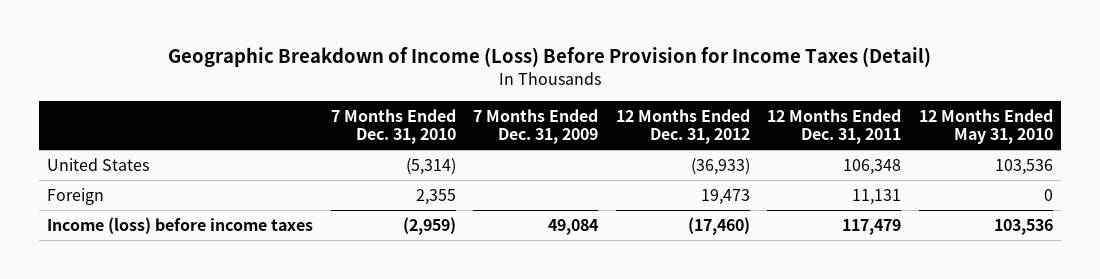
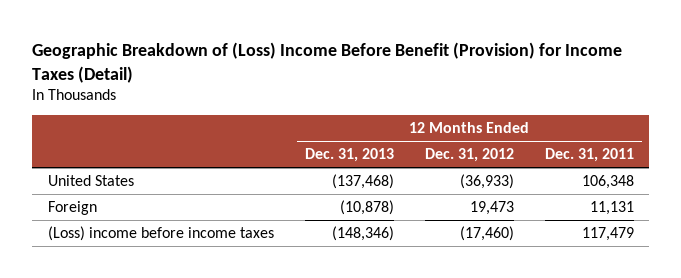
- Geographic Breakdown of Income (Loss) Before Provision for Income Taxes (Detail)
+ Geographic Breakdown of (Loss) Income Before Benefit (Provision) for Income Taxes (Detail)
- | 7 Months Ended Dec. 31, 2010 | 7 Months Ended Dec. 31, 2009 | 12 Months Ended Dec. 31, 2012 | 12 Months Ended Dec. 31, 2011 | 12 Months Ended May 31, 2010
+ | 12 Months Ended Dec. 31, 2013 | 12 Months Ended Dec. 31, 2012 | 12 Months Ended Dec. 31, 2011
- Income (loss) before income taxes | (2,959) | 49,084 | (17,460) | 117,479 | 103,536
+ (Loss) income before income taxes | (148,346) | (17,460) | 117,479

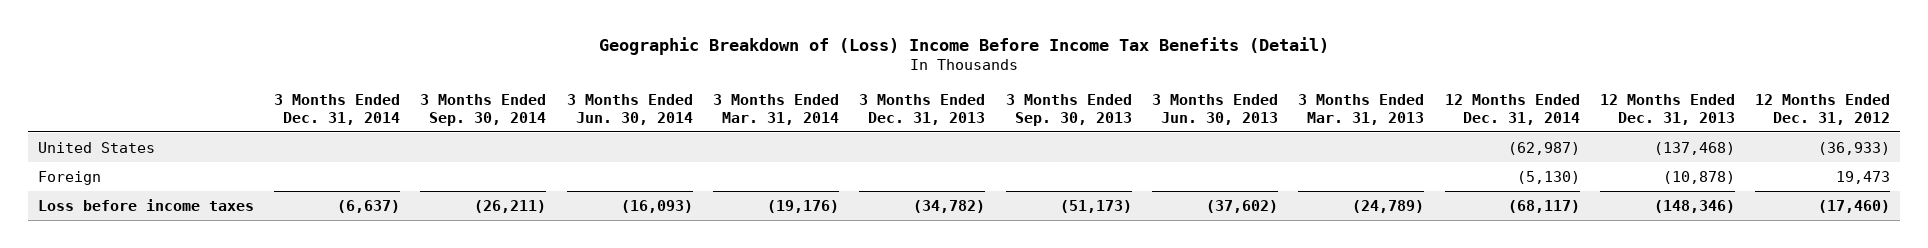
- Geographic Breakdown of (Loss) Income Before Benefit (Provision) for Income Taxes (Detail)
+ Geographic Breakdown of (Loss) Income Before Income Tax Benefits (Detail)
- | 12 Months Ended Dec. 31, 2013 | 12 Months Ended Dec. 31, 2012 | 12 Months Ended Dec. 31, 2011
+ | 3 Months Ended Dec. 31, 2014 | 3 Months Ended Sep. 30, 2014 | 3 Months Ended Jun. 30, 2014 | 3 Months Ended Mar. 31, 2014 | 3 Months Ended Dec. 31, 2013 | 3 Months Ended Sep. 30, 2013 | 3 Months Ended Jun. 30, 2013 | 3 Months Ended Mar. 31, 2013 | 12 Months Ended Dec. 31, 2014 | 12 Months Ended Dec. 31, 2013 | 12 Months Ended Dec. 31, 2012
- (Loss) income before income taxes | (148,346) | (17,460) | 117,479
+ Loss before income taxes | (6,637) | (26,211) | (16,093) | (19,176) | (34,782) | (51,173) | (37,602) | (24,789) | (68,117) | (148,346) | (17,460)

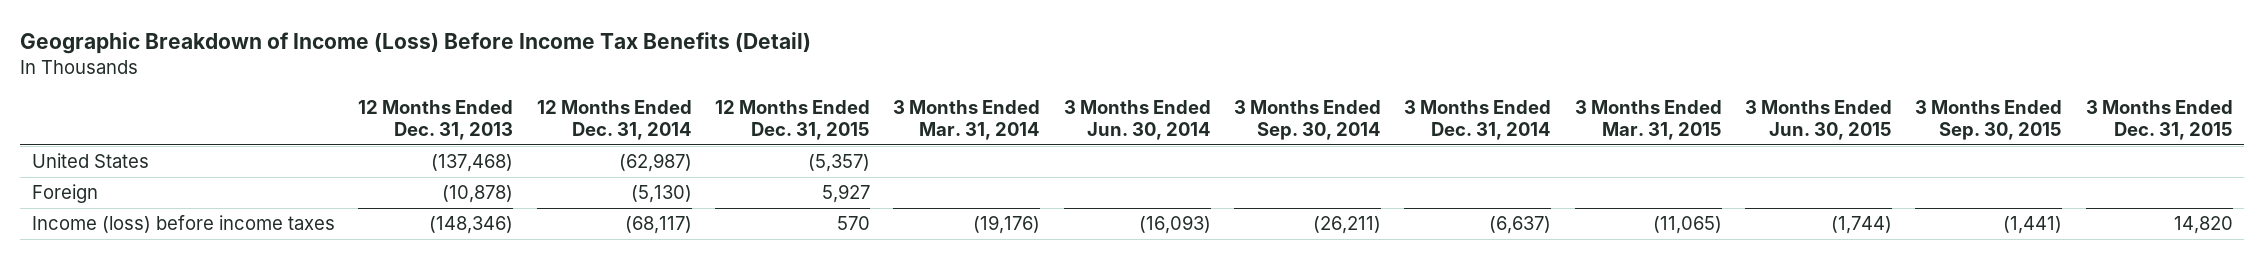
- Geographic Breakdown of (Loss) Income Before Income Tax Benefits (Detail)
+ Geographic Breakdown of Income (Loss) Before Income Tax Benefits (Detail)
- | 3 Months Ended Dec. 31, 2014 | 3 Months Ended Sep. 30, 2014 | 3 Months Ended Jun. 30, 2014 | 3 Months Ended Mar. 31, 2014 | 3 Months Ended Dec. 31, 2013 | 3 Months Ended Sep. 30, 2013 | 3 Months Ended Jun. 30, 2013 | 3 Months Ended Mar. 31, 2013 | 12 Months Ended Dec. 31, 2014 | 12 Months Ended Dec. 31, 2013 | 12 Months Ended Dec. 31, 2012
+ | 12 Months Ended Dec. 31, 2013 | 12 Months Ended Dec. 31, 2014 | 12 Months Ended Dec. 31, 2015 | 3 Months Ended Mar. 31, 2014 | 3 Months Ended Jun. 30, 2014 | 3 Months Ended Sep. 30, 2014 | 3 Months Ended Dec. 31, 2014 | 3 Months Ended Mar. 31, 2015 | 3 Months Ended Jun. 30, 2015 | 3 Months Ended Sep. 30, 2015 | 3 Months Ended Dec. 31, 2015
- Loss before income taxes | (6,637) | (26,211) | (16,093) | (19,176) | (34,782) | (51,173) | (37,602) | (24,789) | (68,117) | (148,346) | (17,460)
+ Income (loss) before income taxes | (148,346) | (68,117) | 570 | (19,176) | (16,093) | (26,211) | (6,637) | (11,065) | (1,744) | (1,441) | 14,820

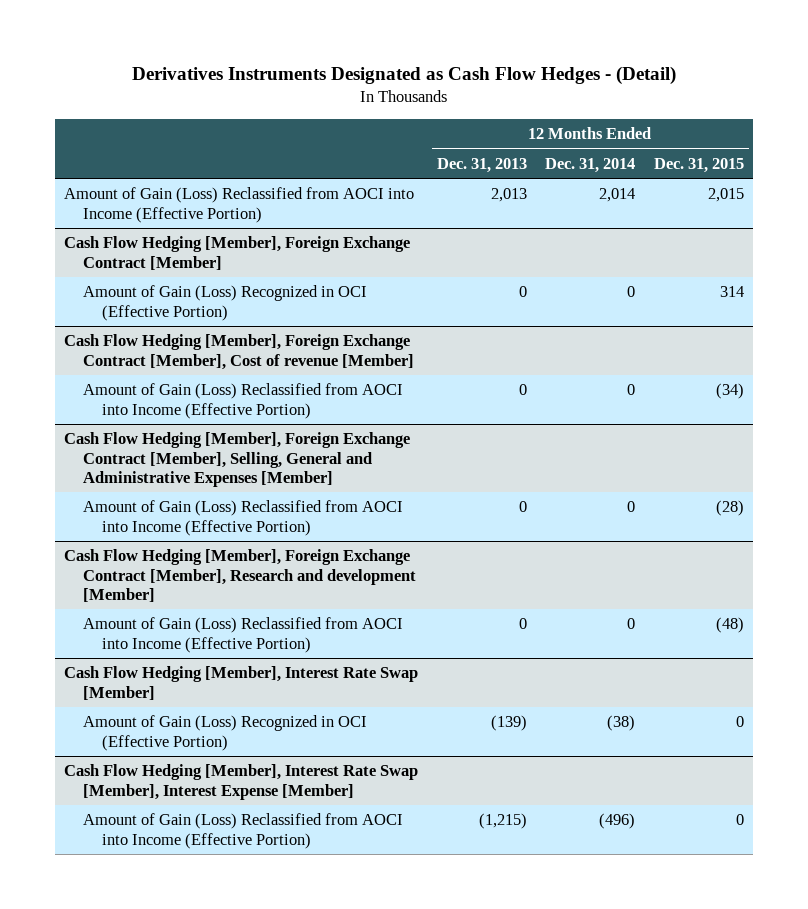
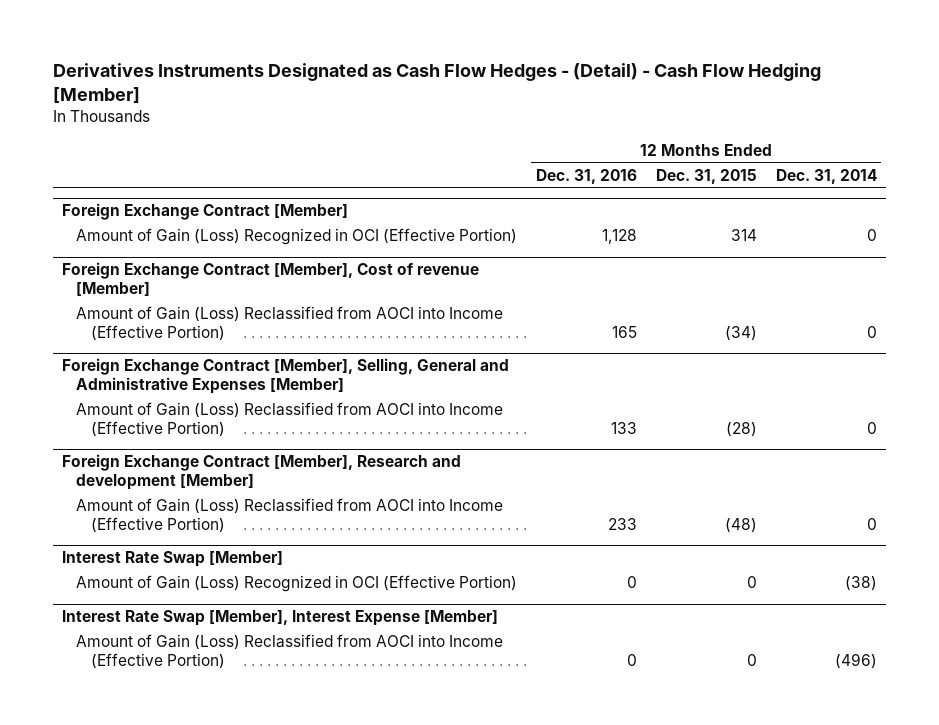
- Derivatives Instruments Designated as Cash Flow Hedges - (Detail)
+ Derivatives Instruments Designated as Cash Flow Hedges - (Detail) - Cash Flow Hedging [Member]
- | 12 Months Ended Dec. 31, 2013 | 12 Months Ended Dec. 31, 2014 | 12 Months Ended Dec. 31, 2015
+ | 12 Months Ended Dec. 31, 2016 | 12 Months Ended Dec. 31, 2015 | 12 Months Ended Dec. 31, 2014
- Amount of Gain (Loss) Reclassified from AOCI into Income (Effective Portion) | 2,013 | 2,014 | 2,015
- Cash Flow Hedging [Member], Foreign Exchange Contract [Member]
+ Foreign Exchange Contract [Member]
- Cash Flow Hedging [Member], Foreign Exchange Contract [Member], Cost of revenue [Member]
+ Foreign Exchange Contract [Member], Cost of revenue [Member]
- Cash Flow Hedging [Member], Foreign Exchange Contract [Member], Selling, General and Administrative Expenses [Member]
+ Foreign Exchange Contract [Member], Selling, General and Administrative Expenses [Member]
- Cash Flow Hedging [Member], Foreign Exchange Contract [Member], Research and development [Member]
+ Foreign Exchange Contract [Member], Research and development [Member]
- Cash Flow Hedging [Member], Interest Rate Swap [Member]
+ Interest Rate Swap [Member]
- Cash Flow Hedging [Member], Interest Rate Swap [Member], Interest Expense [Member]
+ Interest Rate Swap [Member], Interest Expense [Member]

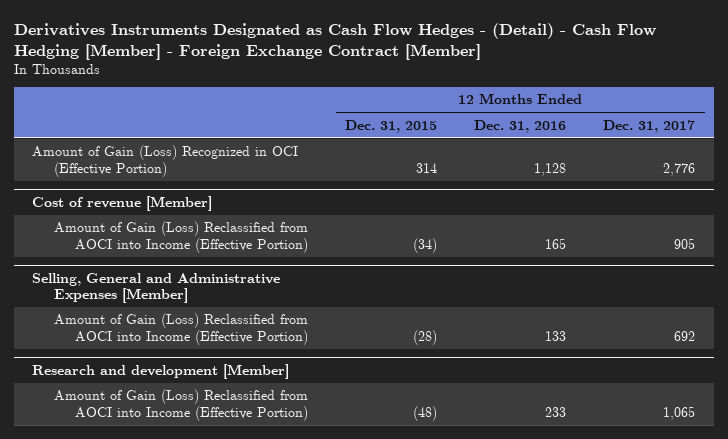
- Derivatives Instruments Designated as Cash Flow Hedges - (Detail) - Cash Flow Hedging [Member]
+ Derivatives Instruments Designated as Cash Flow Hedges - (Detail) - Cash Flow Hedging [Member] - Foreign Exchange Contract [Member]
- | 12 Months Ended Dec. 31, 2016 | 12 Months Ended Dec. 31, 2015 | 12 Months Ended Dec. 31, 2014
+ | 12 Months Ended Dec. 31, 2015 | 12 Months Ended Dec. 31, 2016 | 12 Months Ended Dec. 31, 2017
- Foreign Exchange Contract [Member]
- Foreign Exchange Contract [Member], Cost of revenue [Member]
+ Cost of revenue [Member]
- Foreign Exchange Contract [Member], Selling, General and Administrative Expenses [Member]
+ Selling, General and Administrative Expenses [Member]
- Foreign Exchange Contract [Member], Research and development [Member]
+ Research and development [Member]
- Interest Rate Swap [Member]
- Amount of Gain (Loss) Recognized in OCI (Effective Portion) | 0 | 0 | (38)
- Interest Rate Swap [Member], Interest Expense [Member]
- Amount of Gain (Loss) Reclassified from AOCI into Income (Effective Portion) | 0 | 0 | (496)

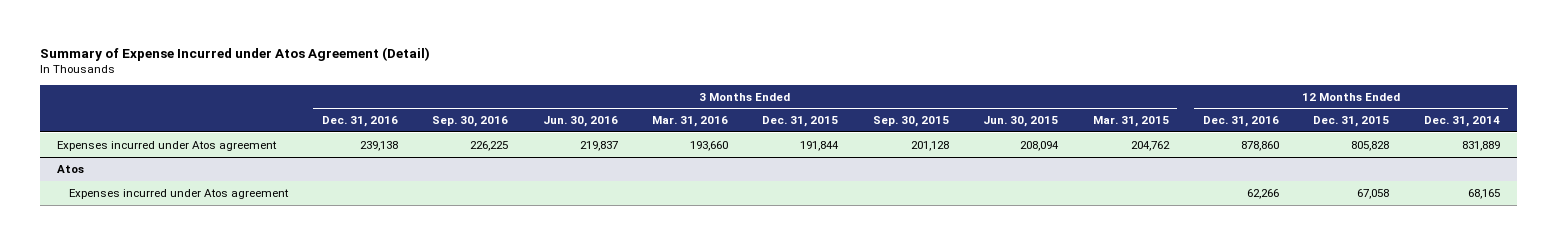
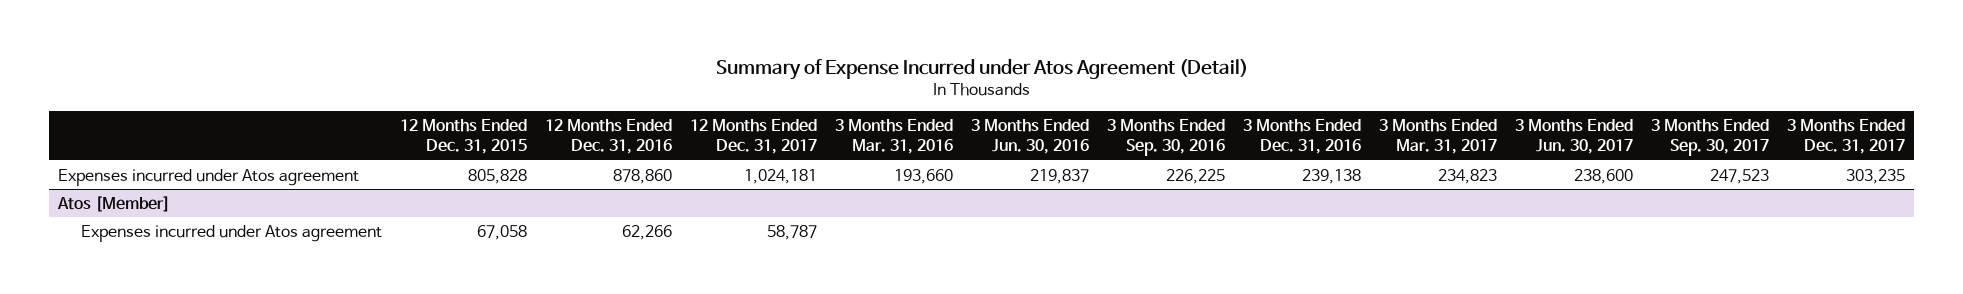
- | 3 Months Ended Dec. 31, 2016 | 3 Months Ended Sep. 30, 2016 | 3 Months Ended Jun. 30, 2016 | 3 Months Ended Mar. 31, 2016 | 3 Months Ended Dec. 31, 2015 | 3 Months Ended Sep. 30, 2015 | 3 Months Ended Jun. 30, 2015 | 3 Months Ended Mar. 31, 2015 | 12 Months Ended Dec. 31, 2016 | 12 Months Ended Dec. 31, 2015 | 12 Months Ended Dec. 31, 2014
+ | 12 Months Ended Dec. 31, 2015 | 12 Months Ended Dec. 31, 2016 | 12 Months Ended Dec. 31, 2017 | 3 Months Ended Mar. 31, 2016 | 3 Months Ended Jun. 30, 2016 | 3 Months Ended Sep. 30, 2016 | 3 Months Ended Dec. 31, 2016 | 3 Months Ended Mar. 31, 2017 | 3 Months Ended Jun. 30, 2017 | 3 Months Ended Sep. 30, 2017 | 3 Months Ended Dec. 31, 2017
- Atos
+ Atos [Member]

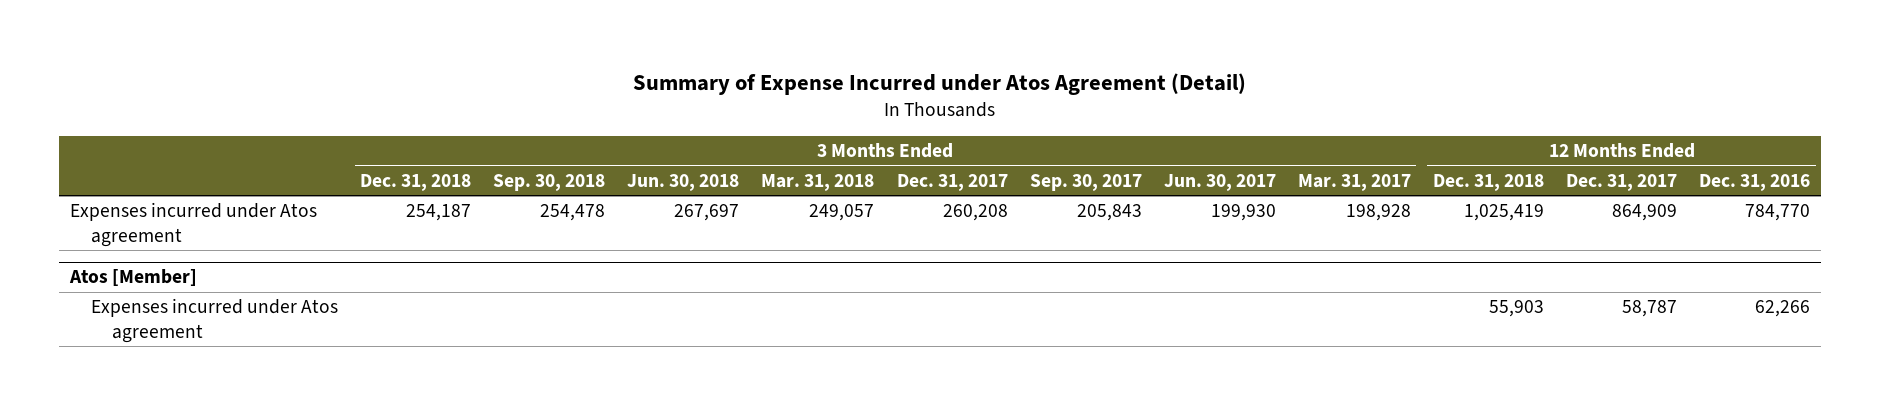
- | 12 Months Ended Dec. 31, 2015 | 12 Months Ended Dec. 31, 2016 | 12 Months Ended Dec. 31, 2017 | 3 Months Ended Mar. 31, 2016 | 3 Months Ended Jun. 30, 2016 | 3 Months Ended Sep. 30, 2016 | 3 Months Ended Dec. 31, 2016 | 3 Months Ended Mar. 31, 2017 | 3 Months Ended Jun. 30, 2017 | 3 Months Ended Sep. 30, 2017 | 3 Months Ended Dec. 31, 2017
+ | 3 Months Ended Dec. 31, 2018 | 3 Months Ended Sep. 30, 2018 | 3 Months Ended Jun. 30, 2018 | 3 Months Ended Mar. 31, 2018 | 3 Months Ended Dec. 31, 2017 | 3 Months Ended Sep. 30, 2017 | 3 Months Ended Jun. 30, 2017 | 3 Months Ended Mar. 31, 2017 | 12 Months Ended Dec. 31, 2018 | 12 Months Ended Dec. 31, 2017 | 12 Months Ended Dec. 31, 2016
- Expenses incurred under Atos agreement | 805,828 | 878,860 | 1,024,181 | 193,660 | 219,837 | 226,225 | 239,138 | 234,823 | 238,600 | 247,523 | 303,235
+ Expenses incurred under Atos agreement | 254,187 | 254,478 | 267,697 | 249,057 | 260,208 | 205,843 | 199,930 | 198,928 | 1,025,419 | 864,909 | 784,770

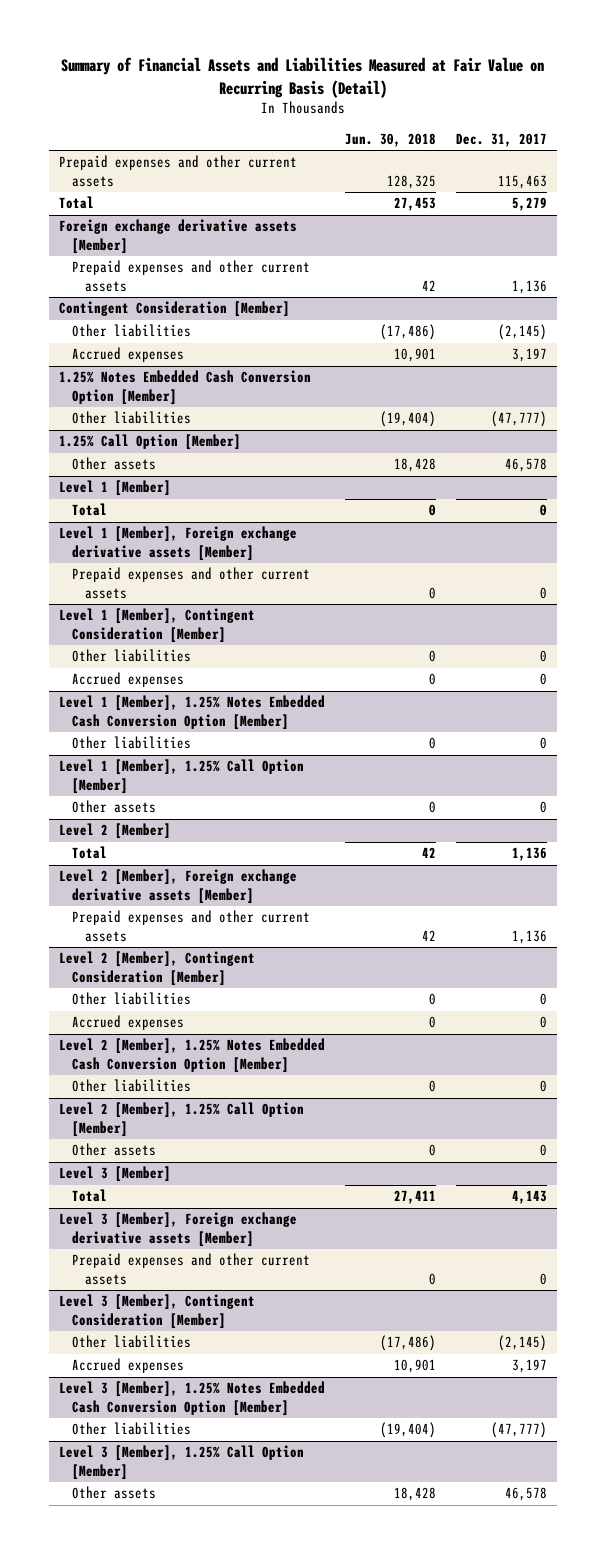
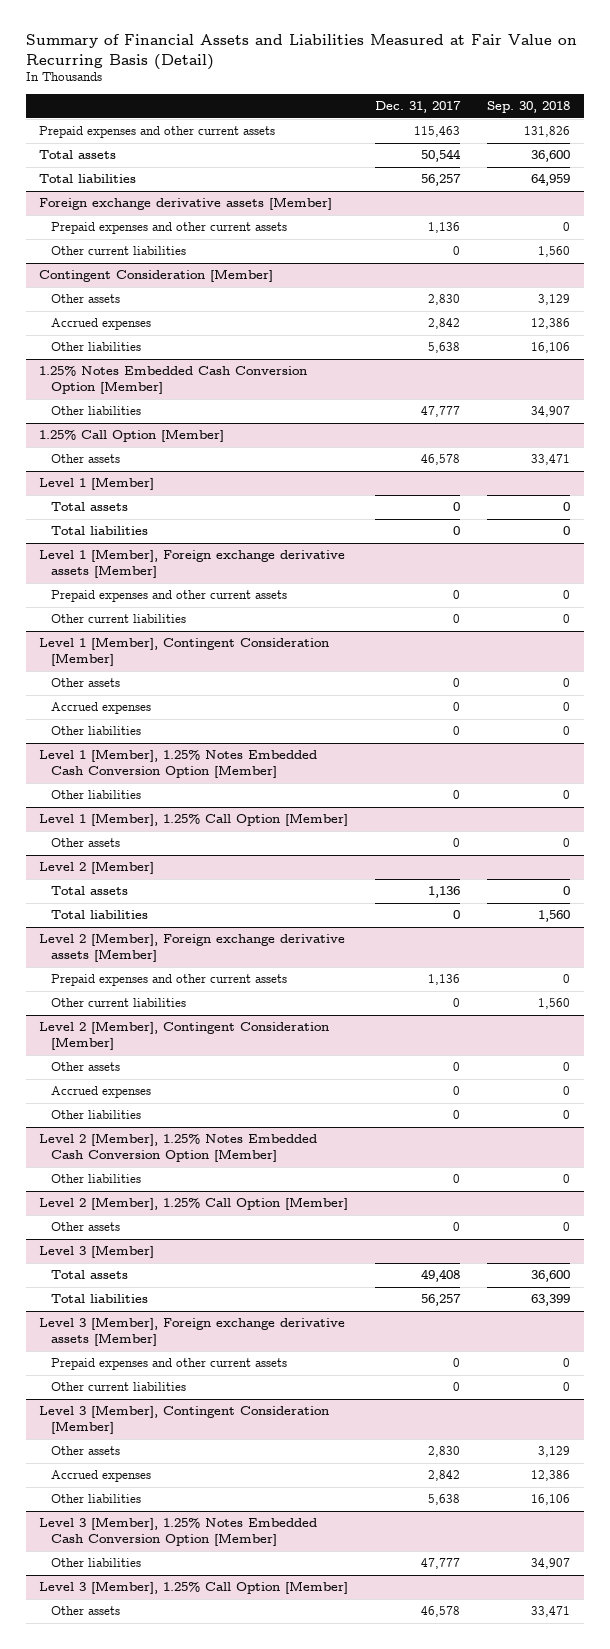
- | Jun. 30, 2018 | Dec. 31, 2017
+ | Dec. 31, 2017 | Sep. 30, 2018
- Total | 27,453 | 5,279
+ Total assets | 50,544 | 36,600
+ Total liabilities | 56,257 | 64,959
@ Foreign exchange derivative assets [Member]
+ Other current liabilities | 0 | 1,560
@ Contingent Consideration [Member]
- Other liabilities | (17,486) | (2,145)
- Accrued expenses | 10,901 | 3,197
+ Other assets | 2,830 | 3,129
+ Accrued expenses | 2,842 | 12,386
+ Other liabilities | 5,638 | 16,106
@ 1.25% Notes Embedded Cash Conversion Option [Member]
- Other liabilities | (19,404) | (47,777)
+ Other liabilities | 47,777 | 34,907
@ Level 1 [Member]
- Total | 0 | 0
+ Total assets | 0 | 0
+ Total liabilities | 0 | 0
@ Level 1 [Member], Foreign exchange derivative assets [Member]
+ Other current liabilities | 0 | 0
@ Level 1 [Member], Contingent Consideration [Member]
+ Other assets | 0 | 0
moved down: Other liabilities | 0 | 0
@ Level 2 [Member]
- Total | 42 | 1,136
+ Total assets | 1,136 | 0
+ Total liabilities | 0 | 1,560
@ Level 2 [Member], Foreign exchange derivative assets [Member]
+ Other current liabilities | 0 | 1,560
@ Level 2 [Member], Contingent Consideration [Member]
+ Other assets | 0 | 0
moved down: Other liabilities | 0 | 0
@ Level 3 [Member]
- Total | 27,411 | 4,143
+ Total assets | 49,408 | 36,600
+ Total liabilities | 56,257 | 63,399
@ Level 3 [Member], Foreign exchange derivative assets [Member]
+ Other current liabilities | 0 | 0
@ Level 3 [Member], Contingent Consideration [Member]
- Other liabilities | (17,486) | (2,145)
- Accrued expenses | 10,901 | 3,197
+ Other assets | 2,830 | 3,129
+ Accrued expenses | 2,842 | 12,386
+ Other liabilities | 5,638 | 16,106
@ Level 3 [Member], 1.25% Notes Embedded Cash Conversion Option [Member]
- Other liabilities | (19,404) | (47,777)
+ Other liabilities | 47,777 | 34,907

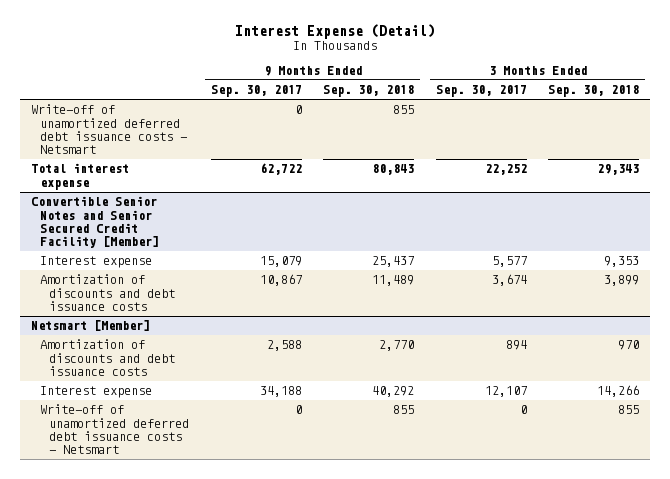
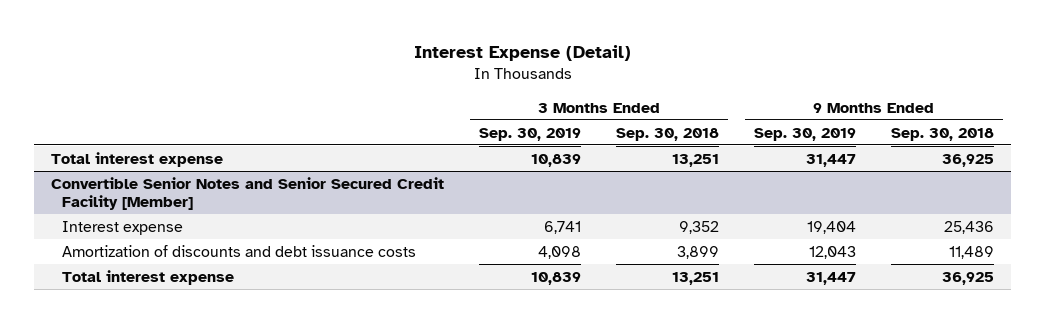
- | 9 Months Ended Sep. 30, 2017 | 9 Months Ended Sep. 30, 2018 | 3 Months Ended Sep. 30, 2017 | 3 Months Ended Sep. 30, 2018
+ | 3 Months Ended Sep. 30, 2019 | 3 Months Ended Sep. 30, 2018 | 9 Months Ended Sep. 30, 2019 | 9 Months Ended Sep. 30, 2018
- Write-off of unamortized deferred debt issuance costs - Netsmart | 0 | 855 | |
- Total interest expense | 62,722 | 80,843 | 22,252 | 29,343
+ Total interest expense | 10,839 | 13,251 | 31,447 | 36,925
@ Convertible Senior Notes and Senior Secured Credit Facility [Member]
- Interest expense | 15,079 | 25,437 | 5,577 | 9,353
+ Interest expense | 6,741 | 9,352 | 19,404 | 25,436
- Netsmart [Member]
- Amortization of discounts and debt issuance costs | 2,588 | 2,770 | 894 | 970
- Interest expense | 34,188 | 40,292 | 12,107 | 14,266
- Write-off of unamortized deferred debt issuance costs - Netsmart | 0 | 855 | 0 | 855
@ Convertible Senior Notes and Senior Secured Credit Facility [Member]
+ Total interest expense | 10,839 | 13,251 | 31,447 | 36,925

